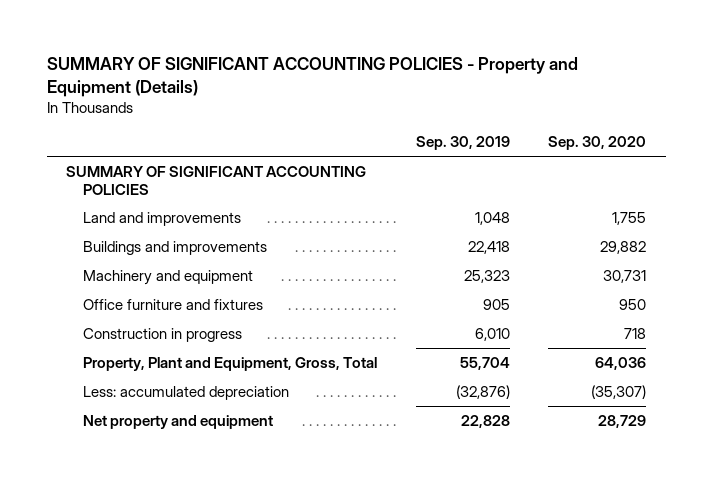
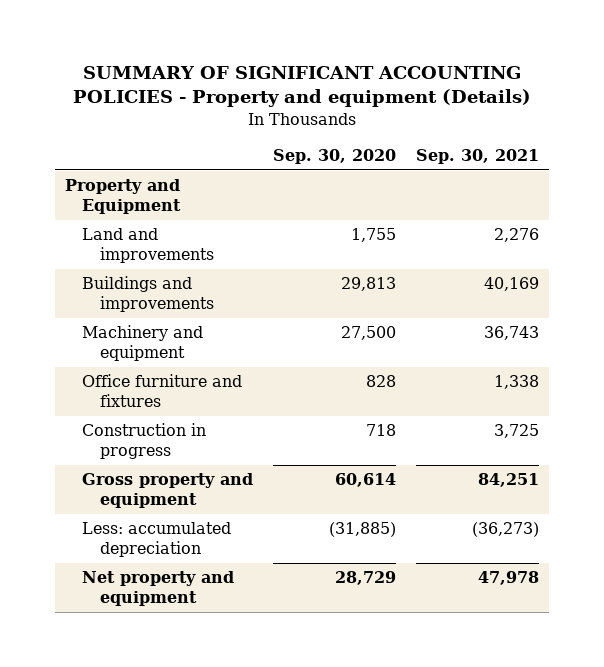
- SUMMARY OF SIGNIFICANT ACCOUNTING POLICIES - Property and Equipment (Details)
+ SUMMARY OF SIGNIFICANT ACCOUNTING POLICIES - Property and equipment (Details)
- | Sep. 30, 2019 | Sep. 30, 2020
+ | Sep. 30, 2020 | Sep. 30, 2021
- SUMMARY OF SIGNIFICANT ACCOUNTING POLICIES
+ Property and Equipment
- Buildings and improvements | 22,418 | 29,882
- Machinery and equipment | 25,323 | 30,731
- Office furniture and fixtures | 905 | 950
+ Buildings and improvements | 29,813 | 40,169
+ Machinery and equipment | 27,500 | 36,743
+ Office furniture and fixtures | 828 | 1,338
- Property, Plant and Equipment, Gross, Total | 55,704 | 64,036
- Less: accumulated depreciation | (32,876) | (35,307)
+ Gross property and equipment | 60,614 | 84,251
+ Less: accumulated depreciation | (31,885) | (36,273)

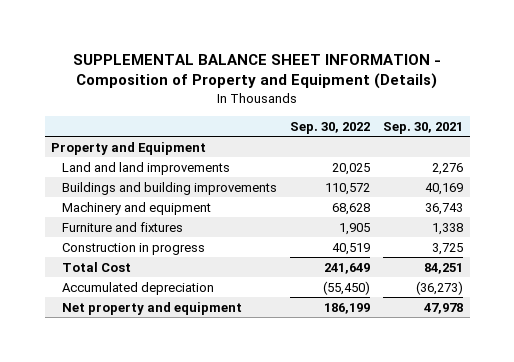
- SUMMARY OF SIGNIFICANT ACCOUNTING POLICIES - Property and equipment (Details)
+ SUPPLEMENTAL BALANCE SHEET INFORMATION - Composition of Property and Equipment (Details)
- | Sep. 30, 2020 | Sep. 30, 2021
+ | Sep. 30, 2022 | Sep. 30, 2021
- Land and improvements | 1,755 | 2,276
- Buildings and improvements | 29,813 | 40,169
+ Land and land improvements | 20,025 | 2,276
+ Buildings and building improvements | 110,572 | 40,169
- Office furniture and fixtures | 828 | 1,338
+ Furniture and fixtures | 1,905 | 1,338
- Gross property and equipment | 60,614 | 84,251
- Less: accumulated depreciation | (31,885) | (36,273)
+ Total Cost | 241,649 | 84,251
+ Accumulated depreciation | (55,450) | (36,273)

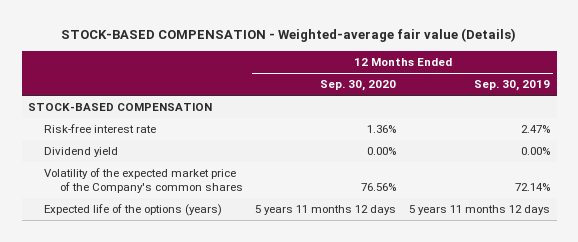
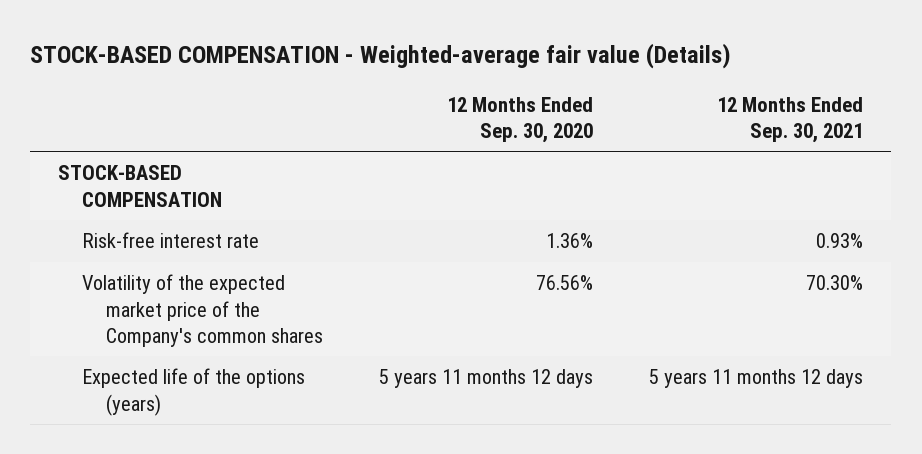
- | 12 Months Ended Sep. 30, 2020 | 12 Months Ended Sep. 30, 2019
+ | 12 Months Ended Sep. 30, 2020 | 12 Months Ended Sep. 30, 2021
- Dividend yield | 0.00% | 0.00%

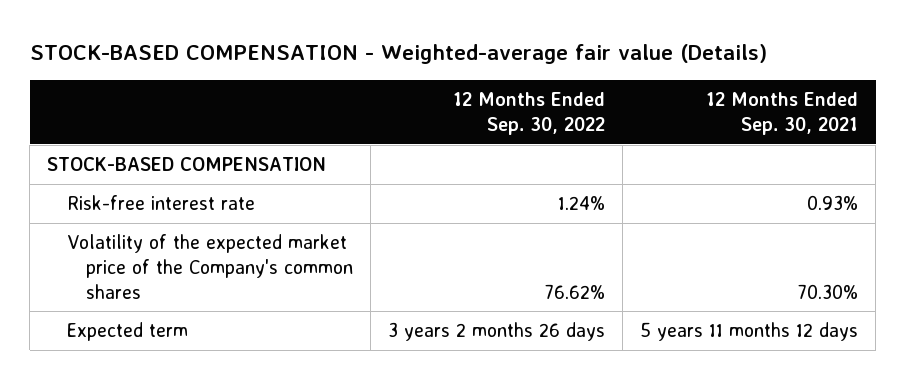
- | 12 Months Ended Sep. 30, 2020 | 12 Months Ended Sep. 30, 2021
+ | 12 Months Ended Sep. 30, 2022 | 12 Months Ended Sep. 30, 2021
- Expected life of the options (years) | 5 years 11 months 12 days | 5 years 11 months 12 days
+ Expected term | 3 years 2 months 26 days | 5 years 11 months 12 days

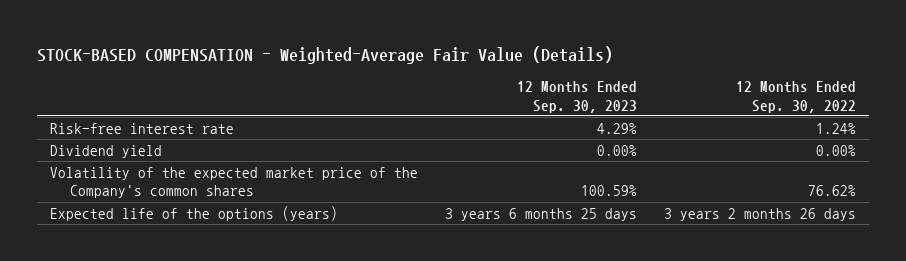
- STOCK-BASED COMPENSATION - Weighted-average fair value (Details)
+ STOCK-BASED COMPENSATION - Weighted-Average Fair Value (Details)
- | 12 Months Ended Sep. 30, 2022 | 12 Months Ended Sep. 30, 2021
+ | 12 Months Ended Sep. 30, 2023 | 12 Months Ended Sep. 30, 2022
- STOCK-BASED COMPENSATION
+ Dividend yield | 0.00% | 0.00%
- Expected term | 3 years 2 months 26 days | 5 years 11 months 12 days
+ Expected life of the options (years) | 3 years 6 months 25 days | 3 years 2 months 26 days

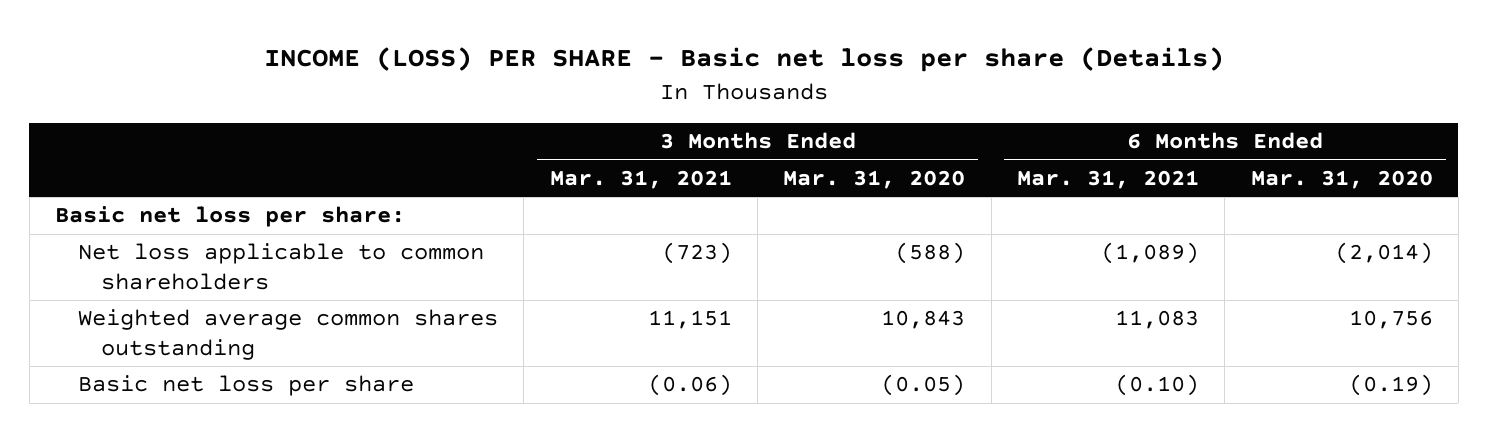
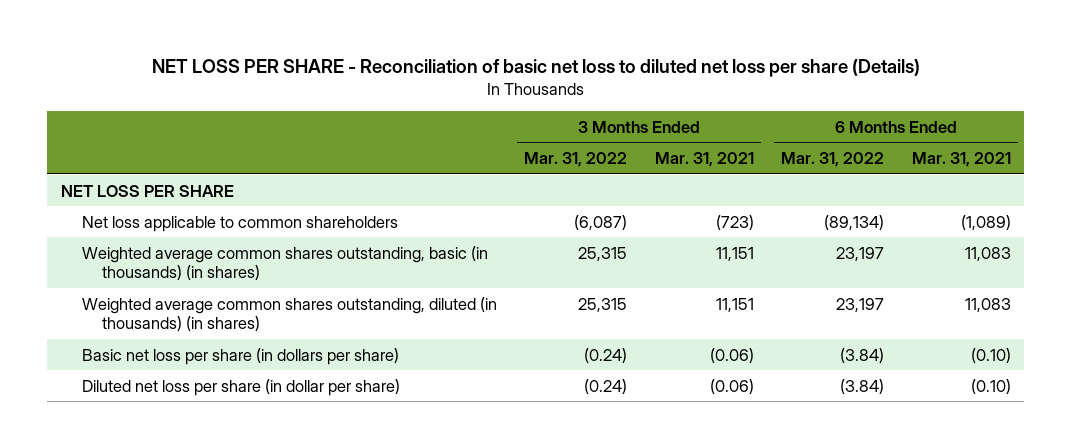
- INCOME (LOSS) PER SHARE - Basic net loss per share (Details)
+ NET LOSS PER SHARE - Reconciliation of basic net loss to diluted net loss per share (Details)
- | 3 Months Ended Mar. 31, 2021 | 3 Months Ended Mar. 31, 2020 | 6 Months Ended Mar. 31, 2021 | 6 Months Ended Mar. 31, 2020
+ | 3 Months Ended Mar. 31, 2022 | 3 Months Ended Mar. 31, 2021 | 6 Months Ended Mar. 31, 2022 | 6 Months Ended Mar. 31, 2021
- Basic net loss per share:
+ NET LOSS PER SHARE
- Weighted average common shares outstanding | 11,151 | 10,843 | 11,083 | 10,756
- Basic net loss per share | (0.06) | (0.05) | (0.10) | (0.19)
+ Weighted average common shares outstanding, basic (in thousands) (in shares) | 25,315 | 11,151 | 23,197 | 11,083
+ Weighted average common shares outstanding, diluted (in thousands) (in shares) | 25,315 | 11,151 | 23,197 | 11,083
+ Basic net loss per share (in dollars per share) | (0.24) | (0.06) | (3.84) | (0.10)
+ Diluted net loss per share (in dollar per share) | (0.24) | (0.06) | (3.84) | (0.10)

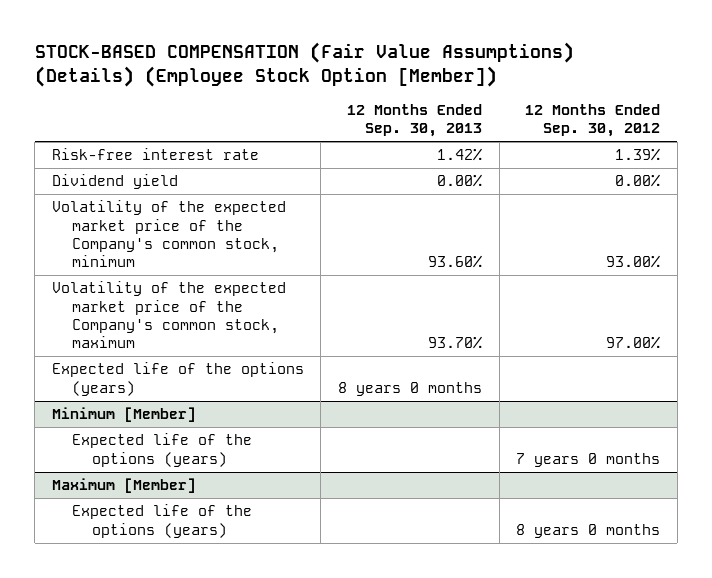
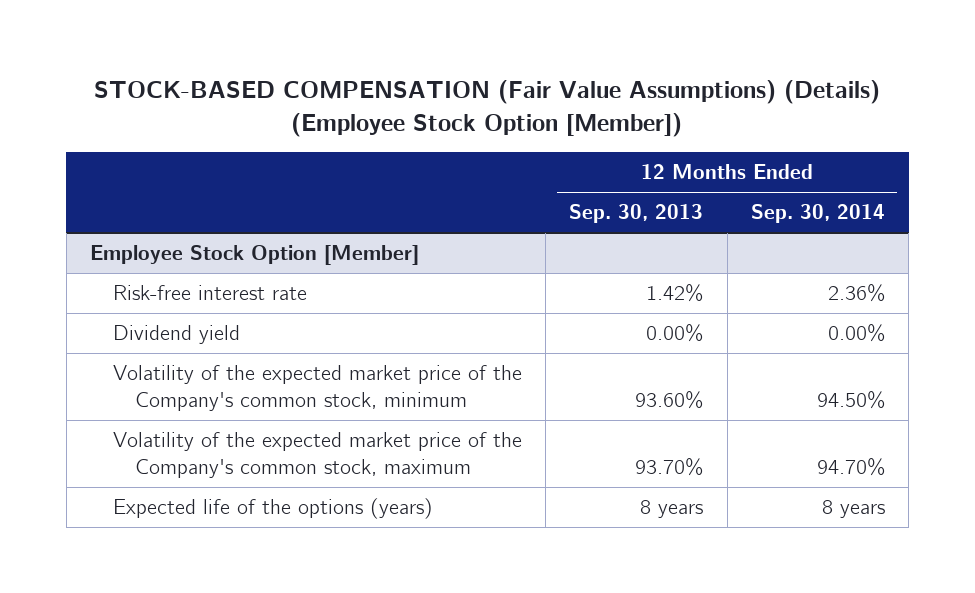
- | 12 Months Ended Sep. 30, 2013 | 12 Months Ended Sep. 30, 2012
+ | 12 Months Ended Sep. 30, 2013 | 12 Months Ended Sep. 30, 2014
+ Employee Stock Option [Member]
- Expected life of the options (years) | 8 years 0 months |
- Minimum [Member]
- Expected life of the options (years) | | 7 years 0 months
- Maximum [Member]
- Expected life of the options (years) | | 8 years 0 months
+ Expected life of the options (years) | 8 years | 8 years

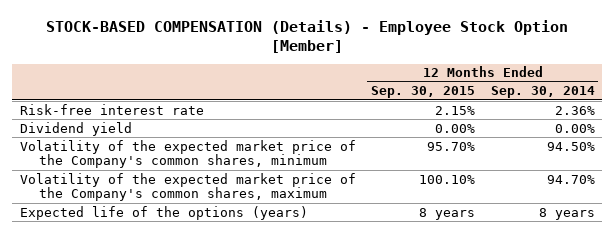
- STOCK-BASED COMPENSATION (Fair Value Assumptions) (Details) (Employee Stock Option [Member])
+ STOCK-BASED COMPENSATION (Details) - Employee Stock Option [Member]
- | 12 Months Ended Sep. 30, 2013 | 12 Months Ended Sep. 30, 2014
+ | 12 Months Ended Sep. 30, 2015 | 12 Months Ended Sep. 30, 2014
- Employee Stock Option [Member]
- Volatility of the expected market price of the Company's common stock, minimum | 93.60% | 94.50%
- Volatility of the expected market price of the Company's common stock, maximum | 93.70% | 94.70%
+ Volatility of the expected market price of the Company's common shares, minimum | 95.70% | 94.50%
+ Volatility of the expected market price of the Company's common shares, maximum | 100.10% | 94.70%

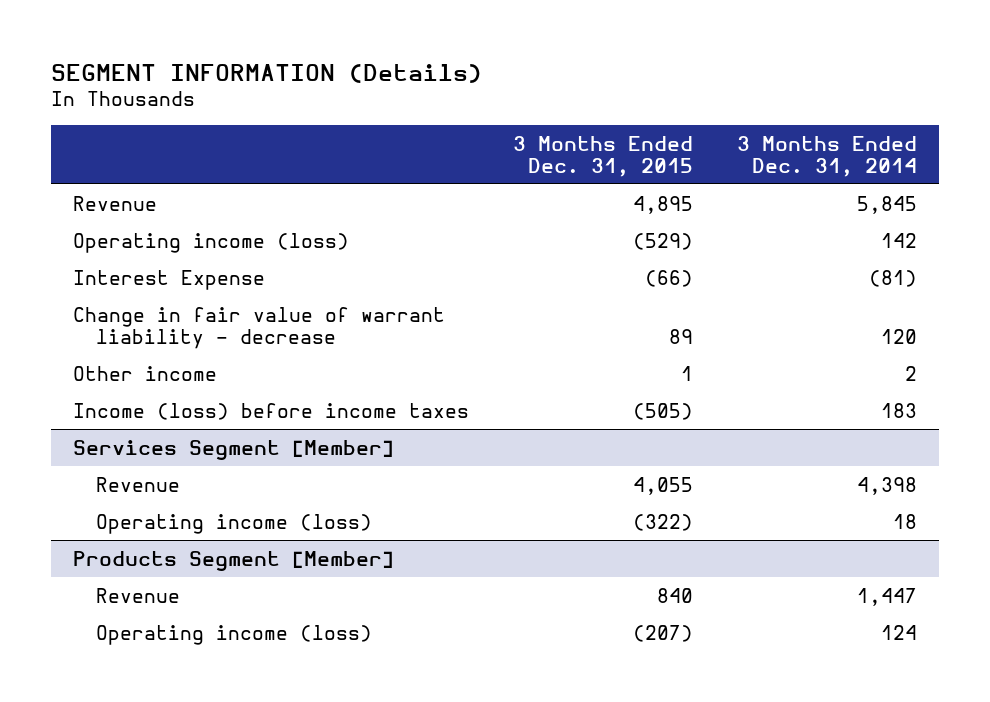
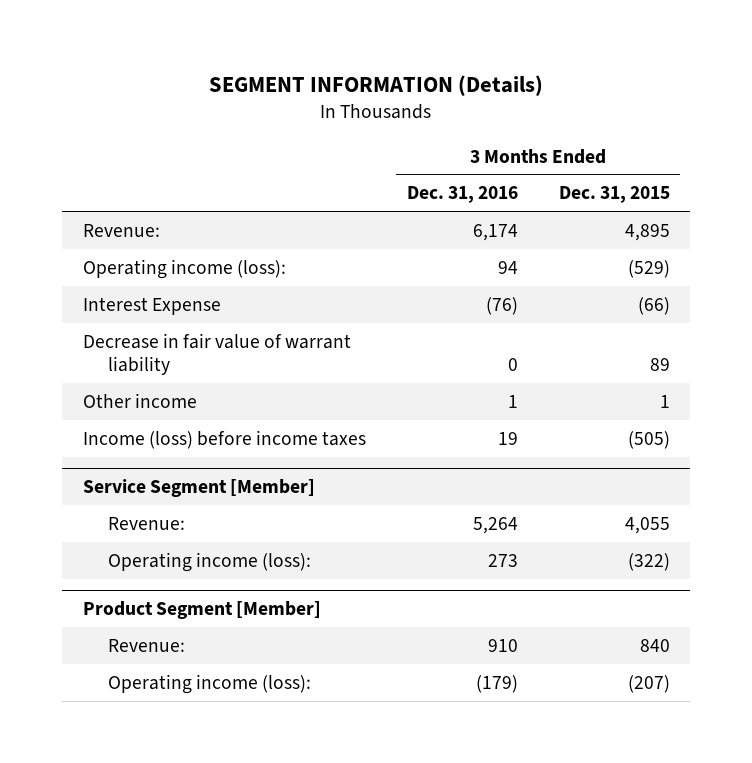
- | 3 Months Ended Dec. 31, 2015 | 3 Months Ended Dec. 31, 2014
+ | 3 Months Ended Dec. 31, 2016 | 3 Months Ended Dec. 31, 2015
- Revenue | 4,895 | 5,845
- Operating income (loss) | (529) | 142
+ Revenue: | 6,174 | 4,895
+ Operating income (loss): | 94 | (529)
- Change in fair value of warrant liability - decrease | 89 | 120
+ Decrease in fair value of warrant liability | 0 | 89
- Services Segment [Member]
- Revenue | 4,055 | 4,398
- Operating income (loss) | (322) | 18
- Products Segment [Member]
- Revenue | 840 | 1,447
- Operating income (loss) | (207) | 124
+ Service Segment [Member]
+ Revenue: | 5,264 | 4,055
+ Operating income (loss): | 273 | (322)
+ Product Segment [Member]
+ Revenue: | 910 | 840
+ Operating income (loss): | (179) | (207)

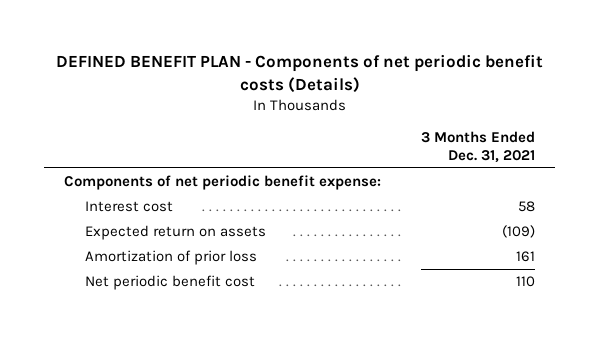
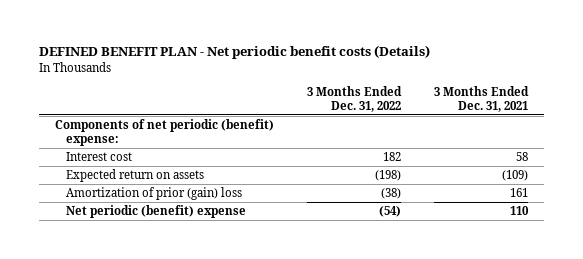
- DEFINED BENEFIT PLAN - Components of net periodic benefit costs (Details)
+ DEFINED BENEFIT PLAN - Net periodic benefit costs (Details)
- | 3 Months Ended Dec. 31, 2021
+ | 3 Months Ended Dec. 31, 2022 | 3 Months Ended Dec. 31, 2021
- Components of net periodic benefit expense:
+ Components of net periodic (benefit) expense:
- Amortization of prior loss | 161
- Net periodic benefit cost | 110
+ Amortization of prior (gain) loss | (38) | 161
+ Net periodic (benefit) expense | (54) | 110

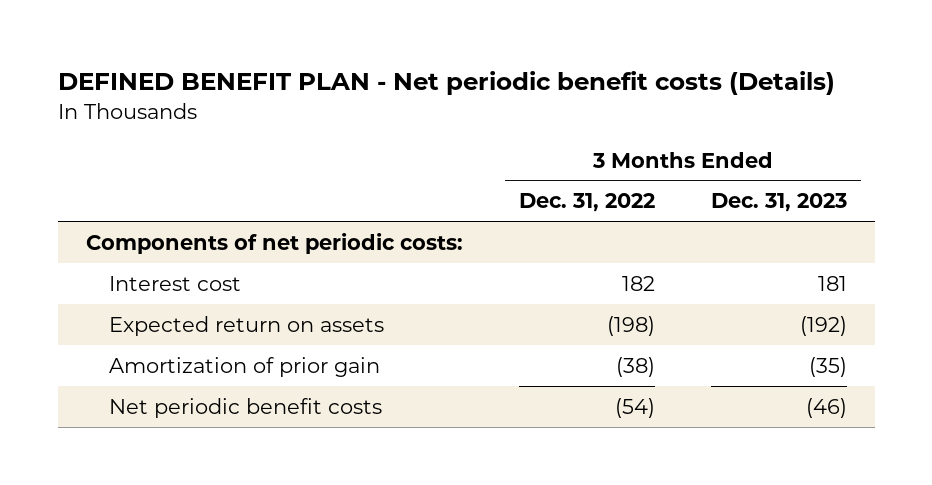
- | 3 Months Ended Dec. 31, 2022 | 3 Months Ended Dec. 31, 2021
+ | 3 Months Ended Dec. 31, 2022 | 3 Months Ended Dec. 31, 2023
- Components of net periodic (benefit) expense:
+ Components of net periodic costs:
- Amortization of prior (gain) loss | (38) | 161
- Net periodic (benefit) expense | (54) | 110
+ Amortization of prior gain | (38) | (35)
+ Net periodic benefit costs | (54) | (46)

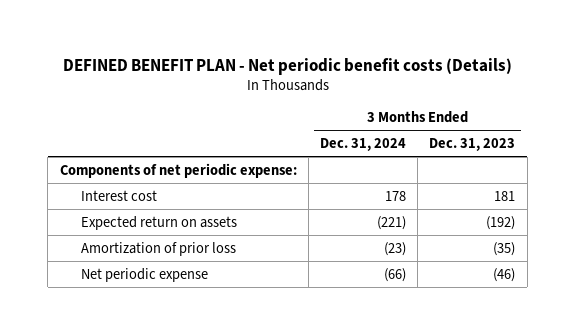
- | 3 Months Ended Dec. 31, 2022 | 3 Months Ended Dec. 31, 2023
+ | 3 Months Ended Dec. 31, 2024 | 3 Months Ended Dec. 31, 2023
- Components of net periodic costs:
+ Components of net periodic expense:
- Amortization of prior gain | (38) | (35)
- Net periodic benefit costs | (54) | (46)
+ Amortization of prior loss | (23) | (35)
+ Net periodic expense | (66) | (46)

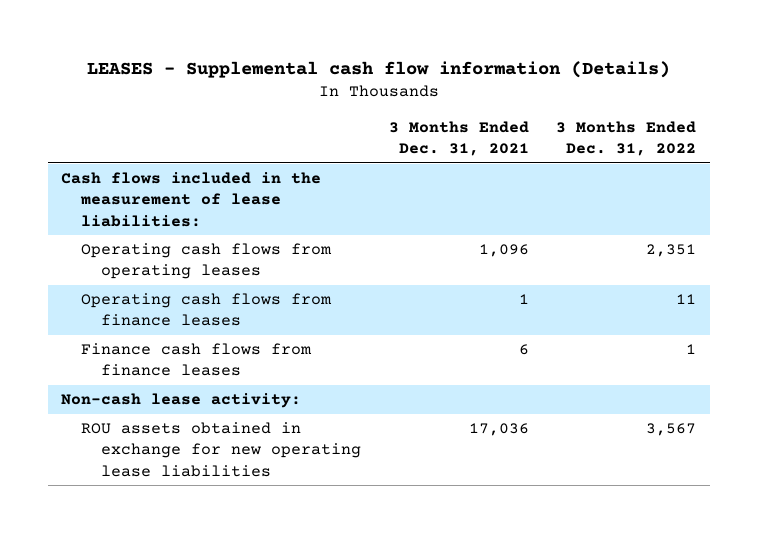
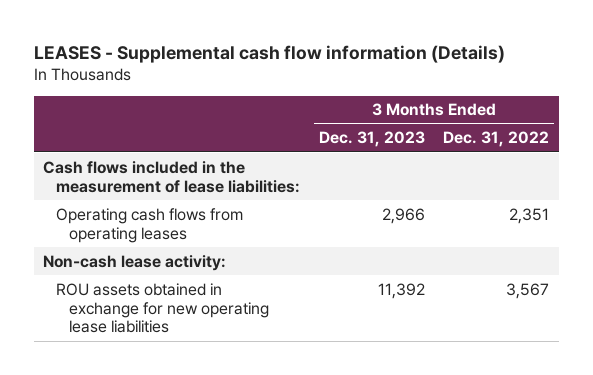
- | 3 Months Ended Dec. 31, 2021 | 3 Months Ended Dec. 31, 2022
+ | 3 Months Ended Dec. 31, 2023 | 3 Months Ended Dec. 31, 2022
- Operating cash flows from finance leases | 1 | 11
- Finance cash flows from finance leases | 6 | 1

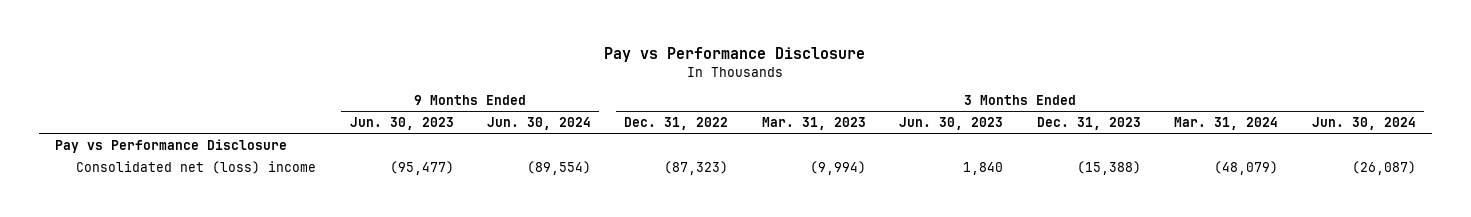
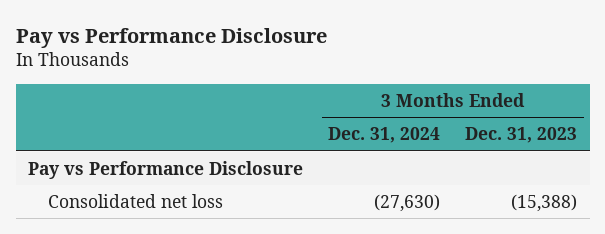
- | 9 Months Ended Jun. 30, 2023 | 9 Months Ended Jun. 30, 2024 | 3 Months Ended Dec. 31, 2022 | 3 Months Ended Mar. 31, 2023 | 3 Months Ended Jun. 30, 2023 | 3 Months Ended Dec. 31, 2023 | 3 Months Ended Mar. 31, 2024 | 3 Months Ended Jun. 30, 2024
+ | 3 Months Ended Dec. 31, 2024 | 3 Months Ended Dec. 31, 2023
- Consolidated net (loss) income | (95,477) | (89,554) | (87,323) | (9,994) | 1,840 | (15,388) | (48,079) | (26,087)
+ Consolidated net loss | (27,630) | (15,388)

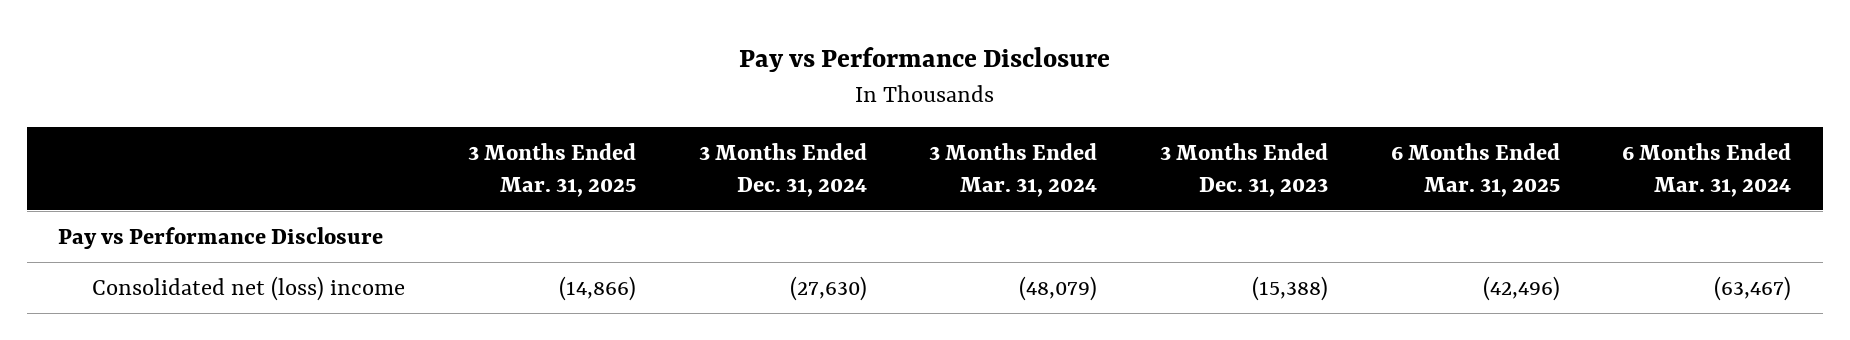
- | 3 Months Ended Dec. 31, 2024 | 3 Months Ended Dec. 31, 2023
+ | 3 Months Ended Mar. 31, 2025 | 3 Months Ended Dec. 31, 2024 | 3 Months Ended Mar. 31, 2024 | 3 Months Ended Dec. 31, 2023 | 6 Months Ended Mar. 31, 2025 | 6 Months Ended Mar. 31, 2024
- Consolidated net loss | (27,630) | (15,388)
+ Consolidated net (loss) income | (14,866) | (27,630) | (48,079) | (15,388) | (42,496) | (63,467)

